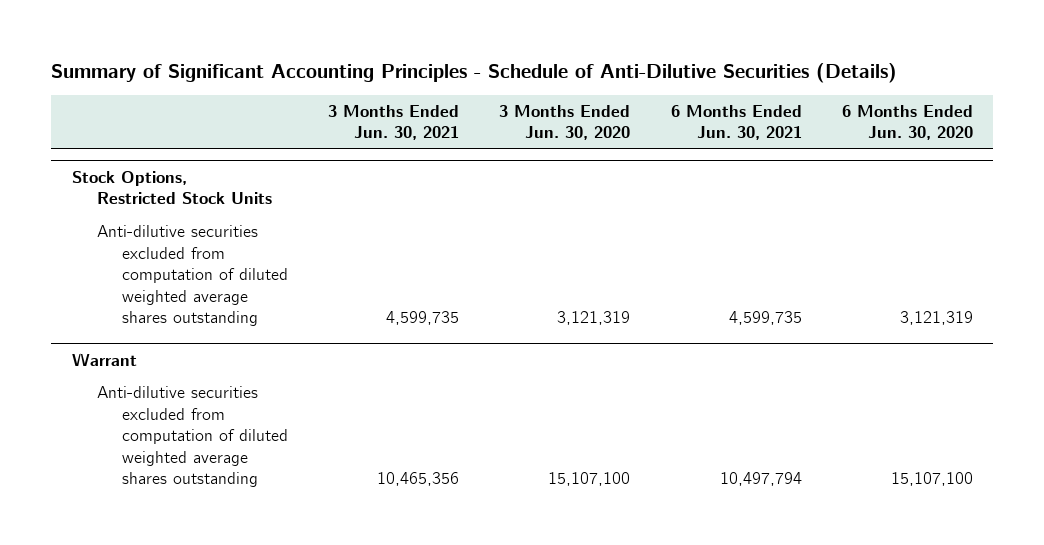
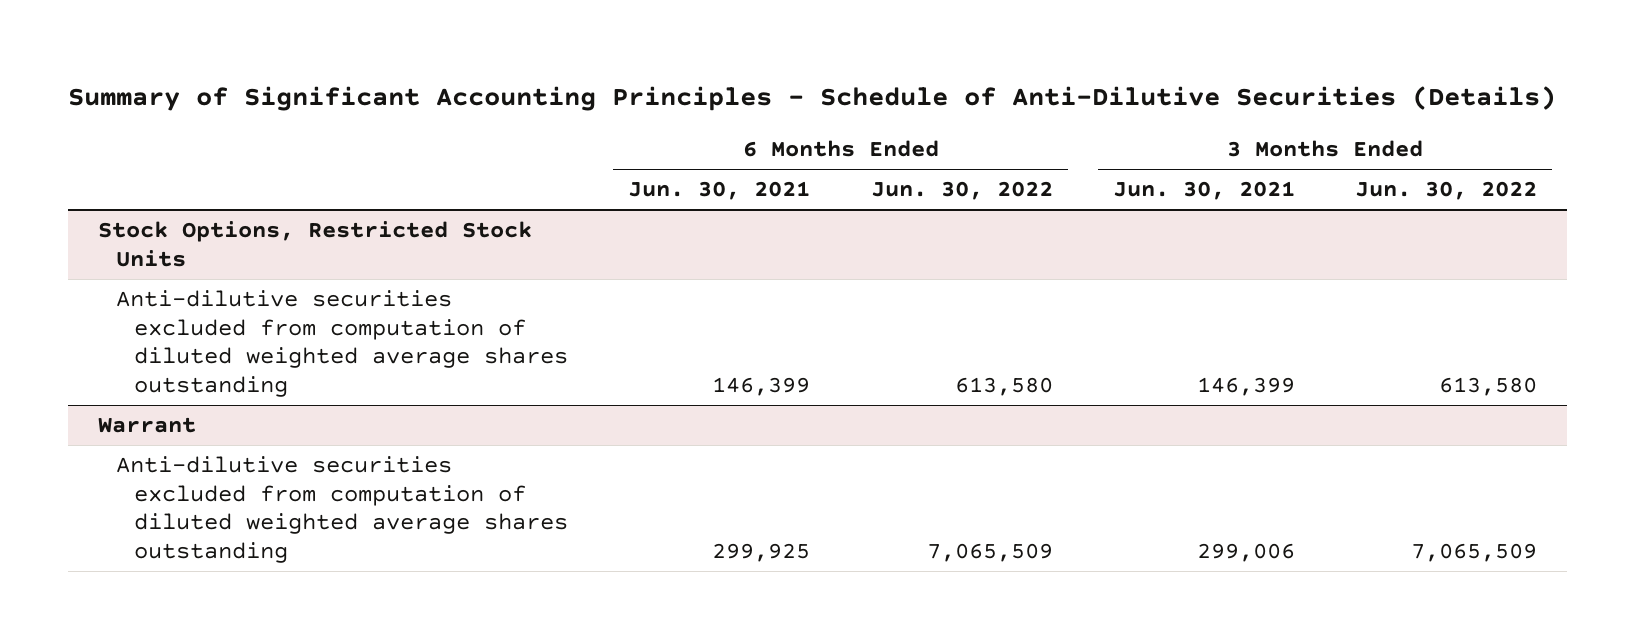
- | 3 Months Ended Jun. 30, 2021 | 3 Months Ended Jun. 30, 2020 | 6 Months Ended Jun. 30, 2021 | 6 Months Ended Jun. 30, 2020
+ | 6 Months Ended Jun. 30, 2021 | 6 Months Ended Jun. 30, 2022 | 3 Months Ended Jun. 30, 2021 | 3 Months Ended Jun. 30, 2022
@ Stock Options, Restricted Stock Units
- Anti-dilutive securities excluded from computation of diluted weighted average shares outstanding | 4,599,735 | 3,121,319 | 4,599,735 | 3,121,319
+ Anti-dilutive securities excluded from computation of diluted weighted average shares outstanding | 146,399 | 613,580 | 146,399 | 613,580
@ Warrant
- Anti-dilutive securities excluded from computation of diluted weighted average shares outstanding | 10,465,356 | 15,107,100 | 10,497,794 | 15,107,100
+ Anti-dilutive securities excluded from computation of diluted weighted average shares outstanding | 299,925 | 7,065,509 | 299,006 | 7,065,509

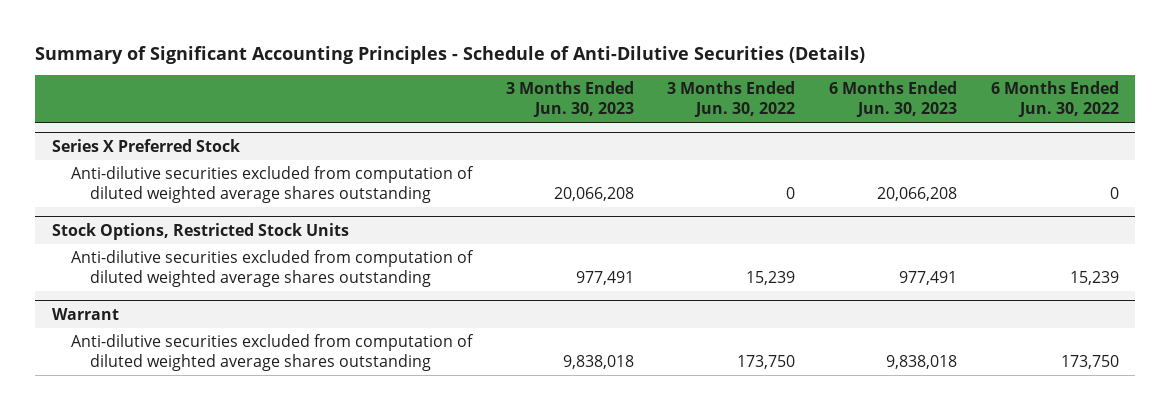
- | 6 Months Ended Jun. 30, 2021 | 6 Months Ended Jun. 30, 2022 | 3 Months Ended Jun. 30, 2021 | 3 Months Ended Jun. 30, 2022
+ | 3 Months Ended Jun. 30, 2023 | 3 Months Ended Jun. 30, 2022 | 6 Months Ended Jun. 30, 2023 | 6 Months Ended Jun. 30, 2022
+ Series X Preferred Stock
+ Anti-dilutive securities excluded from computation of diluted weighted average shares outstanding | 20,066,208 | 0 | 20,066,208 | 0
@ Stock Options, Restricted Stock Units
- Anti-dilutive securities excluded from computation of diluted weighted average shares outstanding | 146,399 | 613,580 | 146,399 | 613,580
+ Anti-dilutive securities excluded from computation of diluted weighted average shares outstanding | 977,491 | 15,239 | 977,491 | 15,239
@ Warrant
- Anti-dilutive securities excluded from computation of diluted weighted average shares outstanding | 299,925 | 7,065,509 | 299,006 | 7,065,509
+ Anti-dilutive securities excluded from computation of diluted weighted average shares outstanding | 9,838,018 | 173,750 | 9,838,018 | 173,750

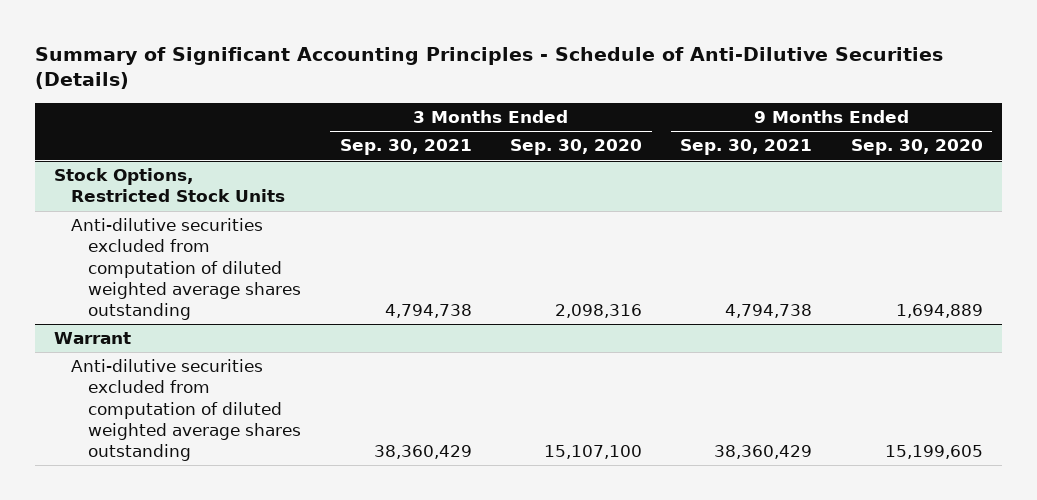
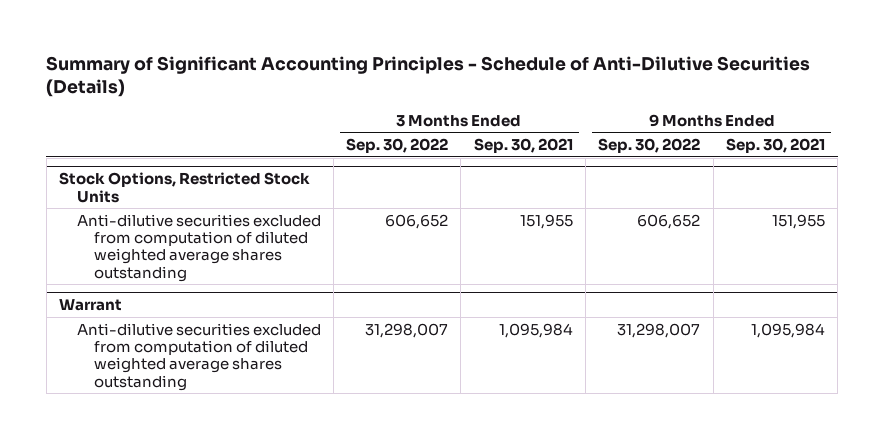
- | 3 Months Ended Sep. 30, 2021 | 3 Months Ended Sep. 30, 2020 | 9 Months Ended Sep. 30, 2021 | 9 Months Ended Sep. 30, 2020
+ | 3 Months Ended Sep. 30, 2022 | 3 Months Ended Sep. 30, 2021 | 9 Months Ended Sep. 30, 2022 | 9 Months Ended Sep. 30, 2021
@ Stock Options, Restricted Stock Units
- Anti-dilutive securities excluded from computation of diluted weighted average shares outstanding | 4,794,738 | 2,098,316 | 4,794,738 | 1,694,889
+ Anti-dilutive securities excluded from computation of diluted weighted average shares outstanding | 606,652 | 151,955 | 606,652 | 151,955
@ Warrant
- Anti-dilutive securities excluded from computation of diluted weighted average shares outstanding | 38,360,429 | 15,107,100 | 38,360,429 | 15,199,605
+ Anti-dilutive securities excluded from computation of diluted weighted average shares outstanding | 31,298,007 | 1,095,984 | 31,298,007 | 1,095,984

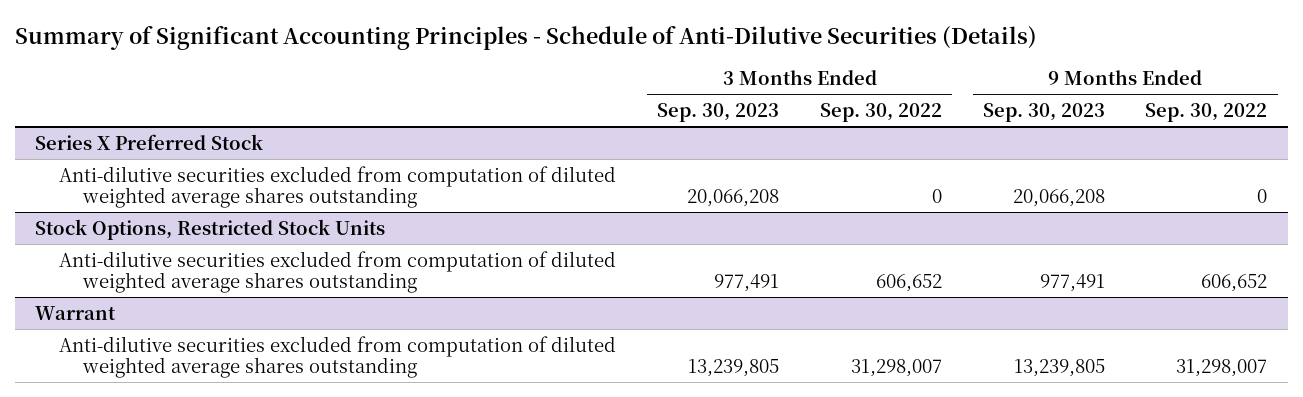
- | 3 Months Ended Sep. 30, 2022 | 3 Months Ended Sep. 30, 2021 | 9 Months Ended Sep. 30, 2022 | 9 Months Ended Sep. 30, 2021
+ | 3 Months Ended Sep. 30, 2023 | 3 Months Ended Sep. 30, 2022 | 9 Months Ended Sep. 30, 2023 | 9 Months Ended Sep. 30, 2022
+ Series X Preferred Stock
+ Anti-dilutive securities excluded from computation of diluted weighted average shares outstanding | 20,066,208 | 0 | 20,066,208 | 0

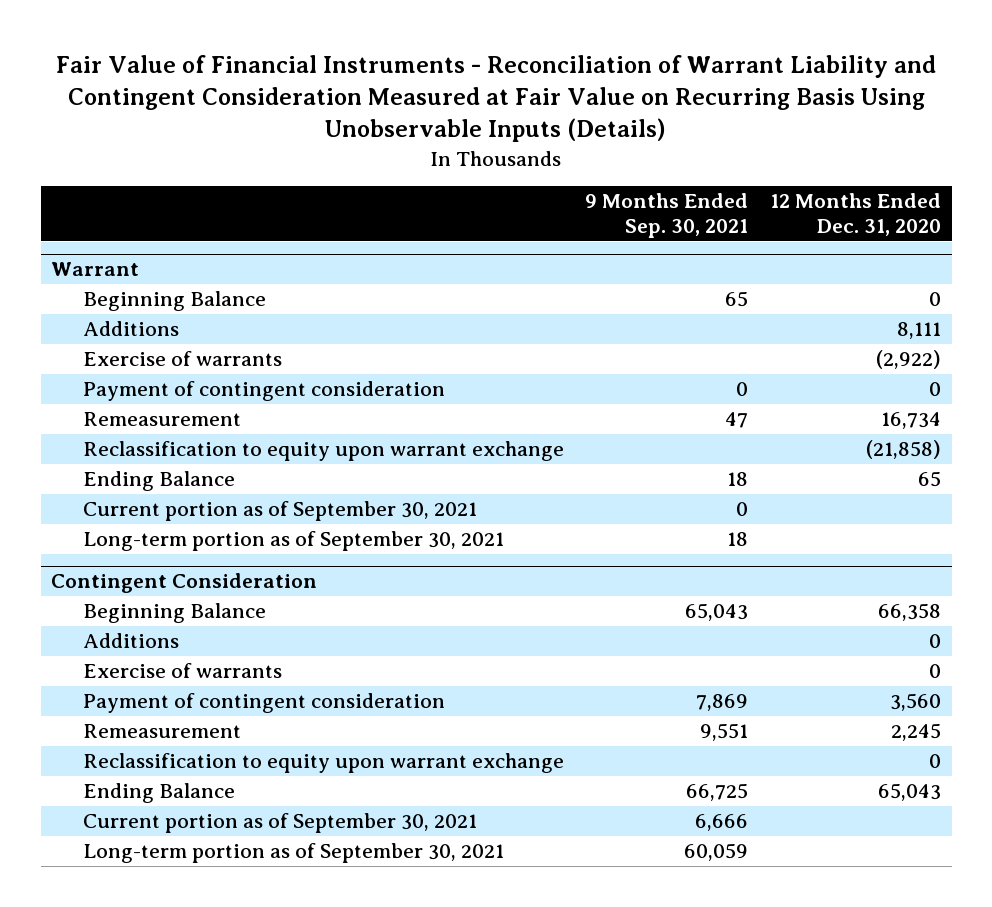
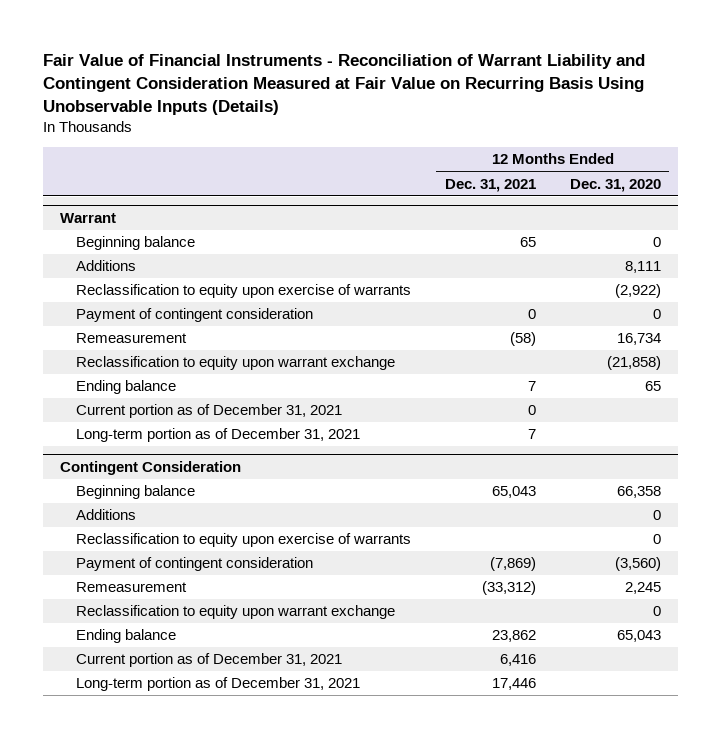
- | 9 Months Ended Sep. 30, 2021 | 12 Months Ended Dec. 31, 2020
+ | 12 Months Ended Dec. 31, 2021 | 12 Months Ended Dec. 31, 2020
@ Warrant
- Beginning Balance | 65 | 0
+ Beginning balance | 65 | 0
- Exercise of warrants | | (2,922)
+ Reclassification to equity upon exercise of warrants | | (2,922)
- Ending Balance | 18 | 65
- Current portion as of September 30, 2021 | 0 |
- Long-term portion as of September 30, 2021 | 18 |
+ Ending balance | 7 | 65
+ Current portion as of December 31, 2021 | 0 |
+ Long-term portion as of December 31, 2021 | 7 |
@ Contingent Consideration
- Beginning Balance | 65,043 | 66,358
+ Beginning balance | 65,043 | 66,358
- Exercise of warrants | | 0
- Payment of contingent consideration | 7,869 | 3,560
+ Reclassification to equity upon exercise of warrants | | 0
+ Payment of contingent consideration | (7,869) | (3,560)
- Ending Balance | 66,725 | 65,043
- Current portion as of September 30, 2021 | 6,666 |
- Long-term portion as of September 30, 2021 | 60,059 |
+ Ending balance | 23,862 | 65,043
+ Current portion as of December 31, 2021 | 6,416 |
+ Long-term portion as of December 31, 2021 | 17,446 |

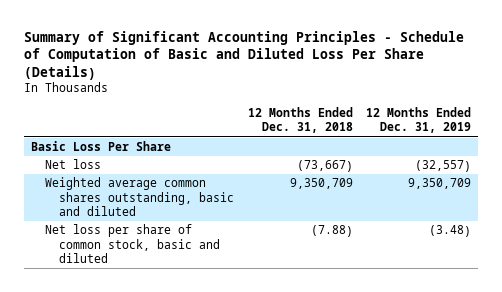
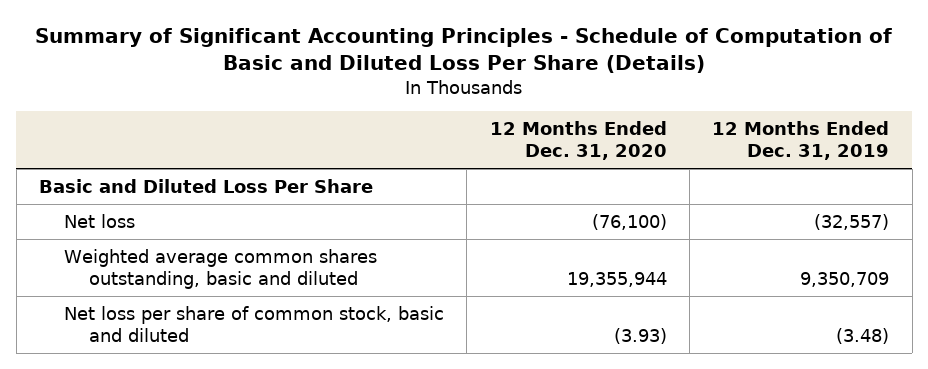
- | 12 Months Ended Dec. 31, 2018 | 12 Months Ended Dec. 31, 2019
+ | 12 Months Ended Dec. 31, 2020 | 12 Months Ended Dec. 31, 2019
- Basic Loss Per Share
+ Basic and Diluted Loss Per Share

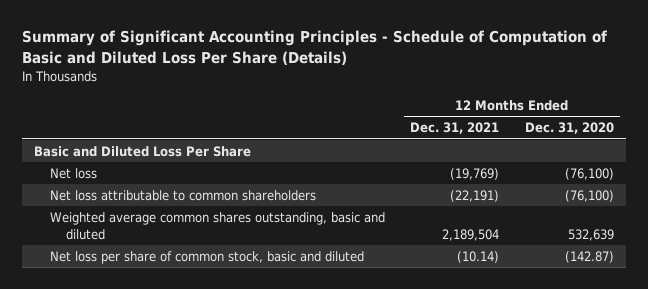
- | 12 Months Ended Dec. 31, 2020 | 12 Months Ended Dec. 31, 2019
+ | 12 Months Ended Dec. 31, 2021 | 12 Months Ended Dec. 31, 2020
- Weighted average common shares outstanding, basic and diluted | 19,355,944 | 9,350,709
- Net loss per share of common stock, basic and diluted | (3.93) | (3.48)
+ Net loss attributable to common shareholders | (22,191) | (76,100)
+ Weighted average common shares outstanding, basic and diluted | 2,189,504 | 532,639
+ Net loss per share of common stock, basic and diluted | (10.14) | (142.87)

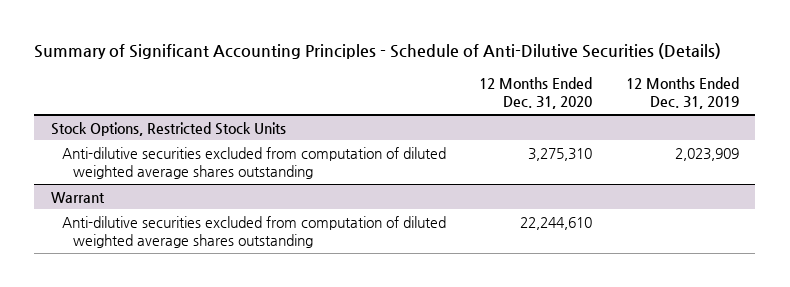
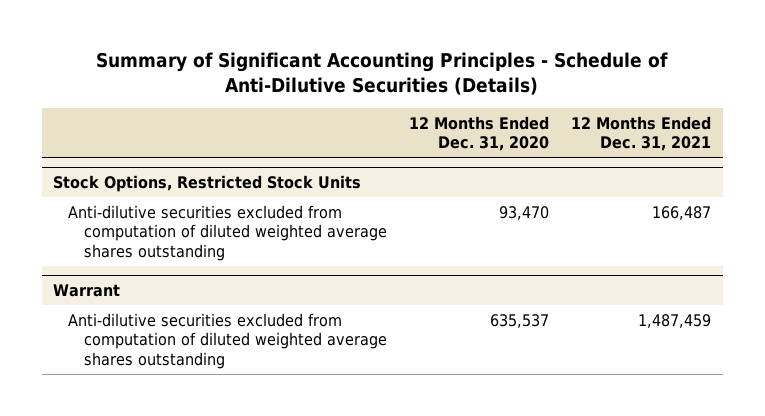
- | 12 Months Ended Dec. 31, 2020 | 12 Months Ended Dec. 31, 2019
+ | 12 Months Ended Dec. 31, 2020 | 12 Months Ended Dec. 31, 2021
@ Stock Options, Restricted Stock Units
- Anti-dilutive securities excluded from computation of diluted weighted average shares outstanding | 3,275,310 | 2,023,909
+ Anti-dilutive securities excluded from computation of diluted weighted average shares outstanding | 93,470 | 166,487
@ Warrant
- Anti-dilutive securities excluded from computation of diluted weighted average shares outstanding | 22,244,610 |
+ Anti-dilutive securities excluded from computation of diluted weighted average shares outstanding | 635,537 | 1,487,459

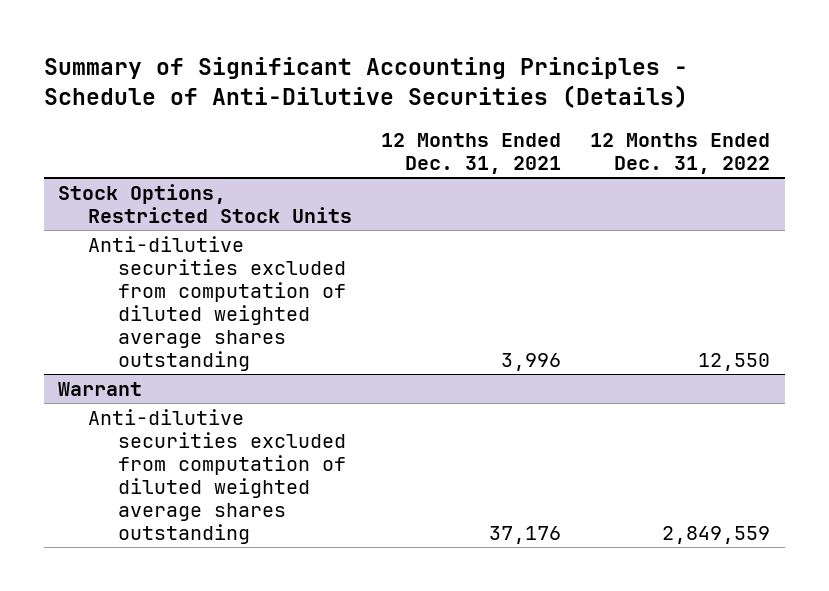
- | 12 Months Ended Dec. 31, 2020 | 12 Months Ended Dec. 31, 2021
+ | 12 Months Ended Dec. 31, 2021 | 12 Months Ended Dec. 31, 2022
@ Stock Options, Restricted Stock Units
- Anti-dilutive securities excluded from computation of diluted weighted average shares outstanding | 93,470 | 166,487
+ Anti-dilutive securities excluded from computation of diluted weighted average shares outstanding | 3,996 | 12,550
@ Warrant
- Anti-dilutive securities excluded from computation of diluted weighted average shares outstanding | 635,537 | 1,487,459
+ Anti-dilutive securities excluded from computation of diluted weighted average shares outstanding | 37,176 | 2,849,559

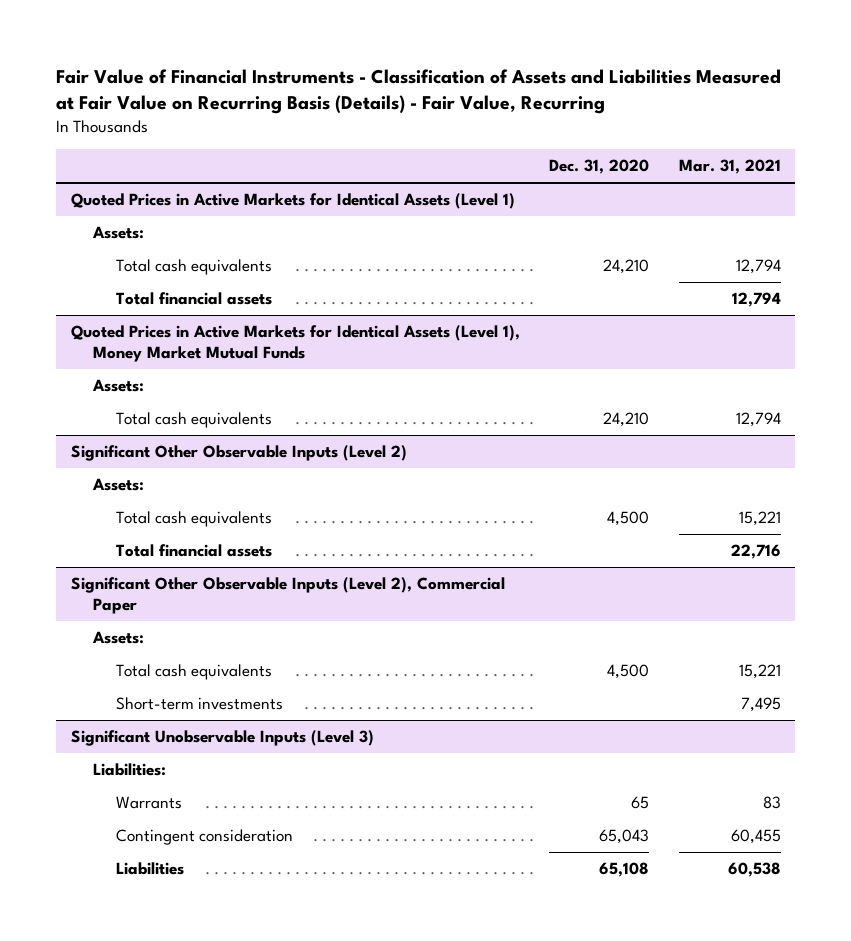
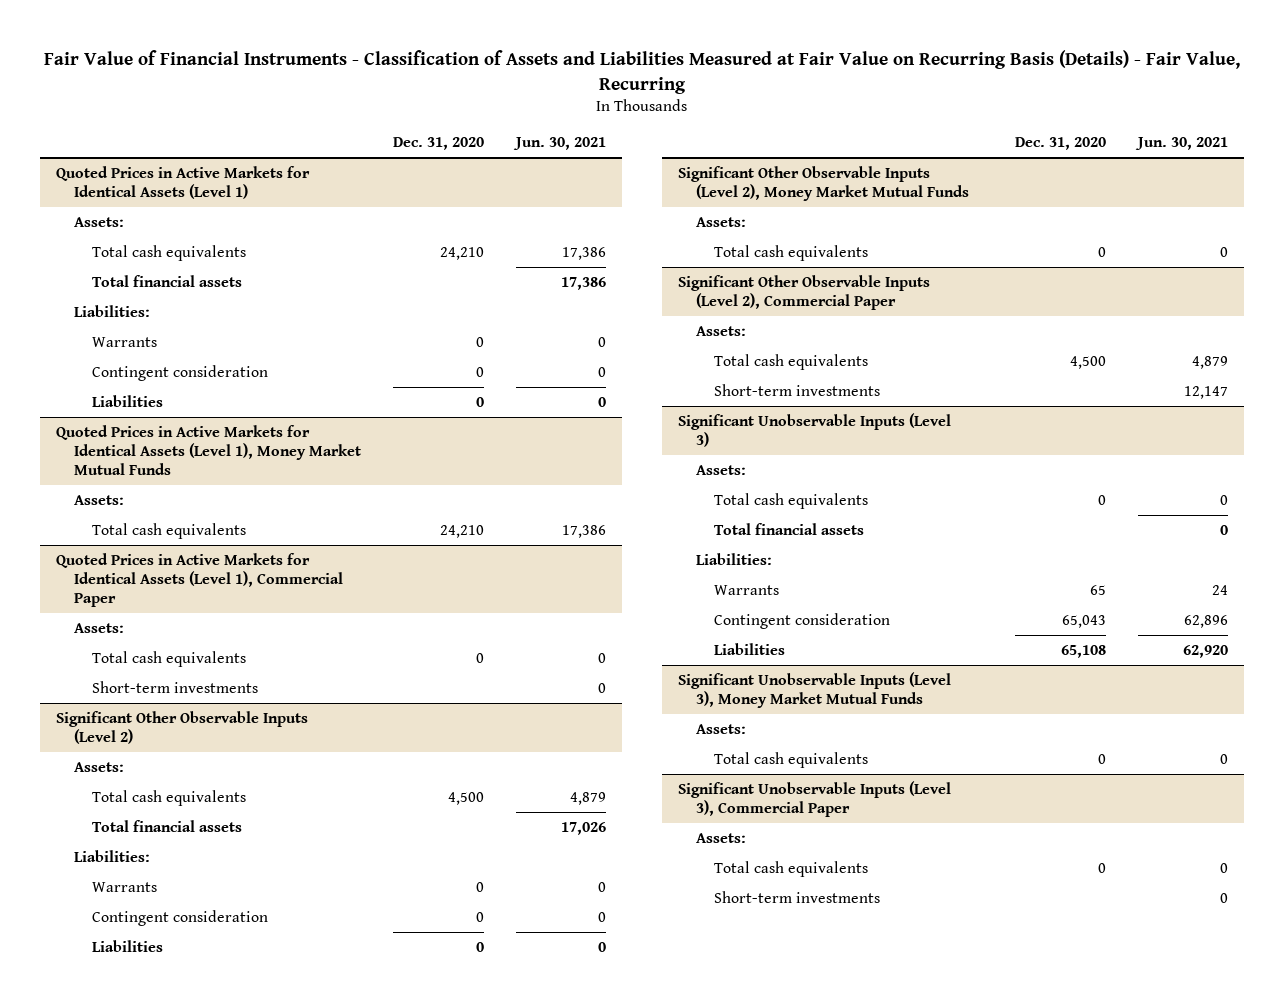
- | Dec. 31, 2020 | Mar. 31, 2021
+ | Dec. 31, 2020 | Jun. 30, 2021
@ Quoted Prices in Active Markets for Identical Assets (Level 1)
+ Liabilities:
+ Warrants | 0 | 0
+ Contingent consideration | 0 | 0
+ Liabilities | 0 | 0
+ Quoted Prices in Active Markets for Identical Assets (Level 1), Commercial Paper
+ Assets:
+ Total cash equivalents | 0 | 0
+ Short-term investments | | 0
@ Significant Other Observable Inputs (Level 2)
+ Liabilities:
+ Warrants | 0 | 0
+ Contingent consideration | 0 | 0
+ Liabilities | 0 | 0
+ Significant Other Observable Inputs (Level 2), Money Market Mutual Funds
+ Assets:
+ Total cash equivalents | 0 | 0
@ Significant Unobservable Inputs (Level 3)
+ Assets:
+ Total cash equivalents | 0 | 0
+ Total financial assets | | 0
+ Significant Unobservable Inputs (Level 3), Money Market Mutual Funds
+ Assets:
+ Total cash equivalents | 0 | 0
+ Significant Unobservable Inputs (Level 3), Commercial Paper
+ Assets:
+ Total cash equivalents | 0 | 0
+ Short-term investments | | 0

